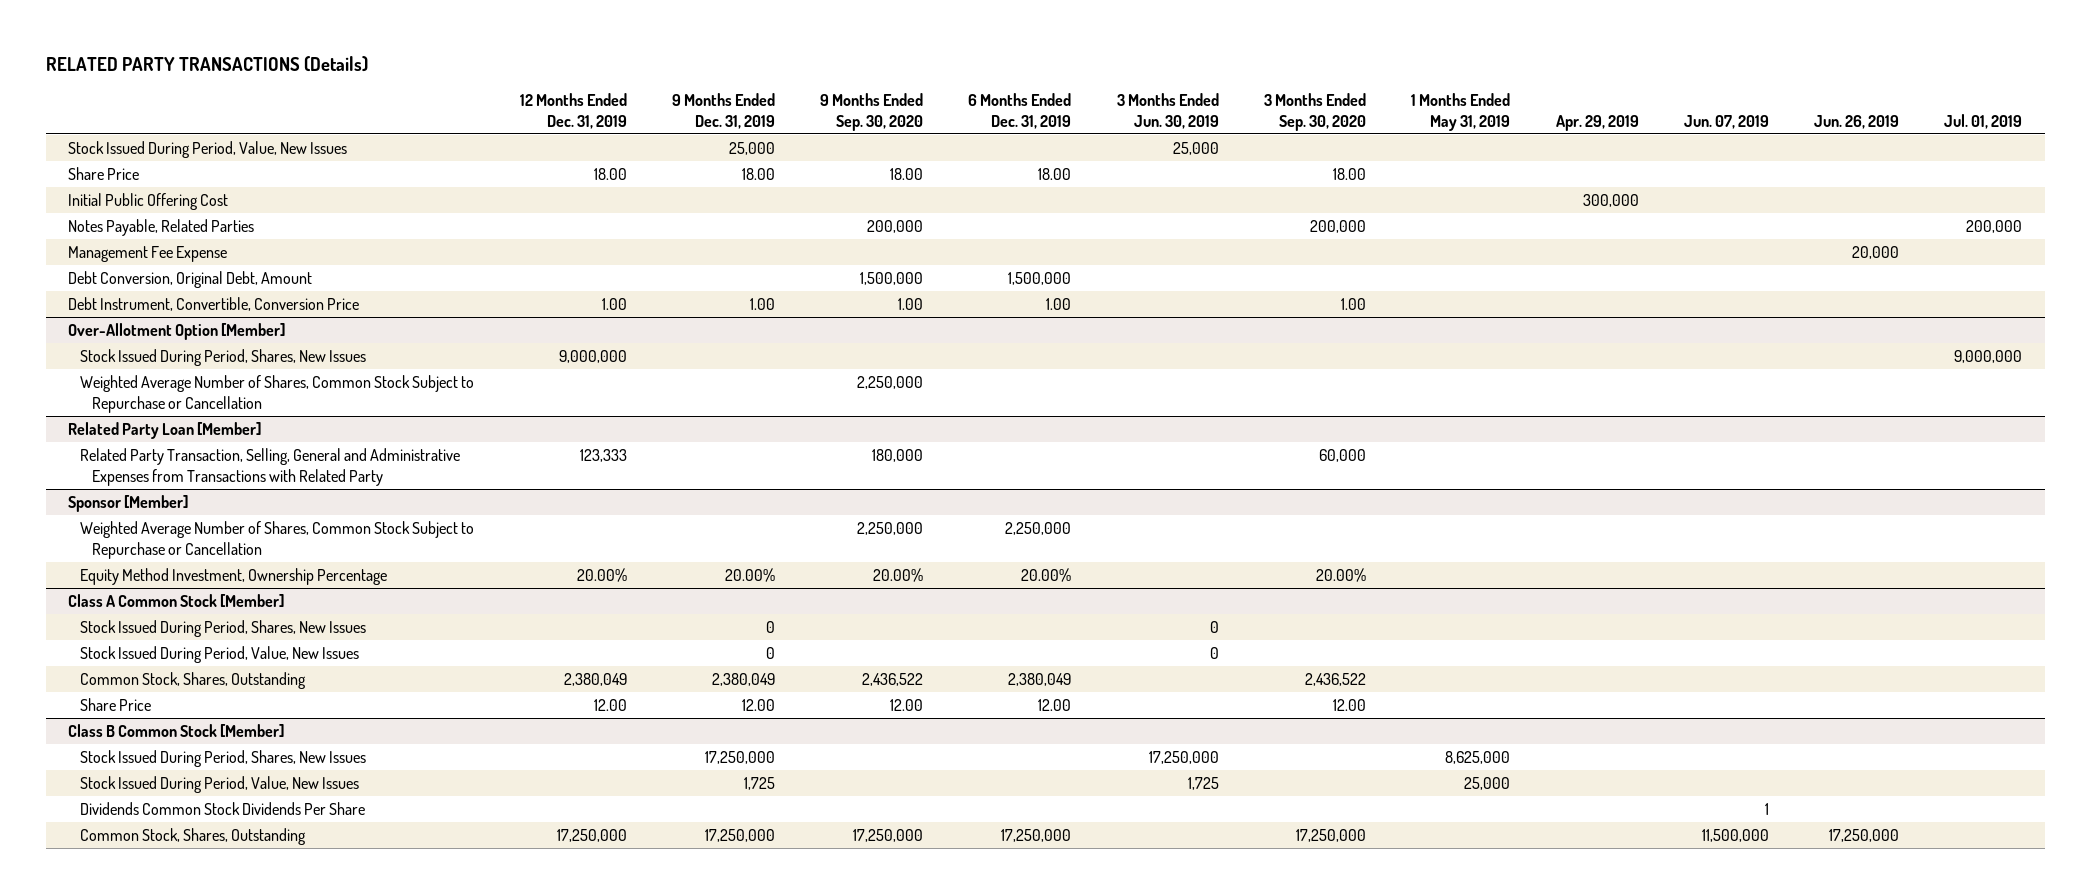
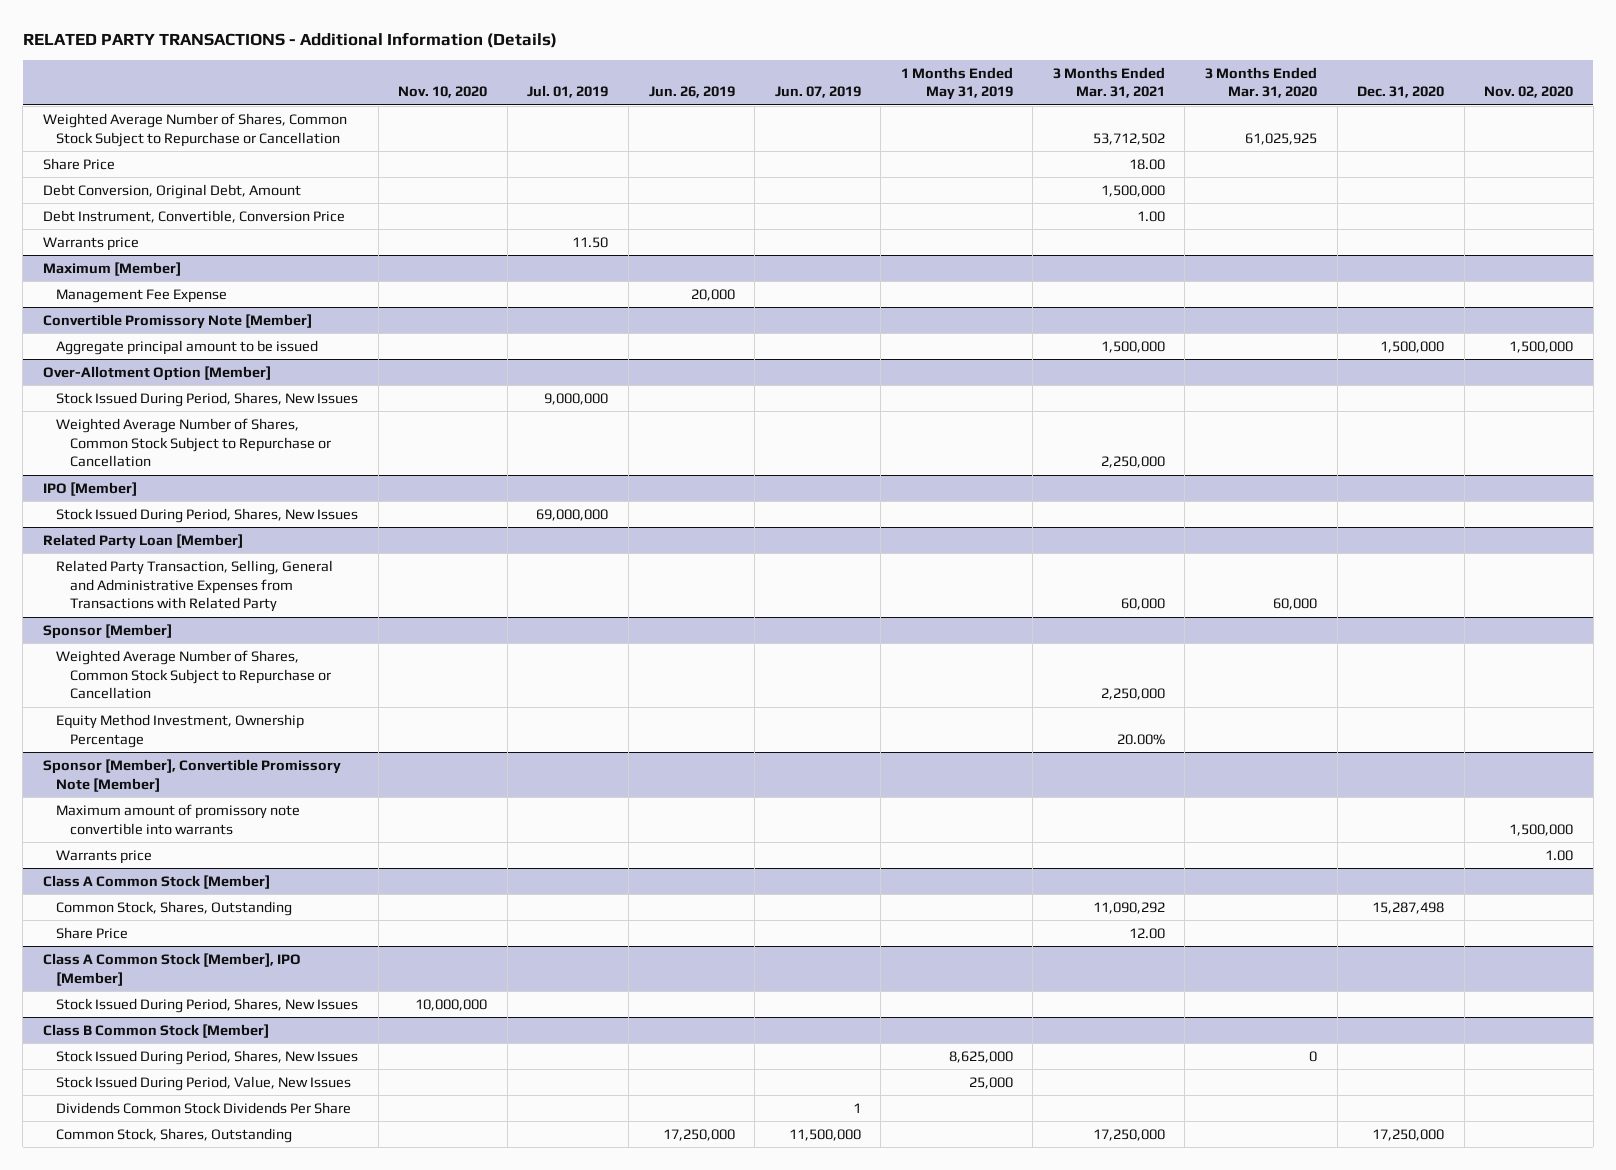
- RELATED PARTY TRANSACTIONS (Details)
+ RELATED PARTY TRANSACTIONS - Additional Information (Details)
- | 12 Months Ended Dec. 31, 2019 | 9 Months Ended Dec. 31, 2019 | 9 Months Ended Sep. 30, 2020 | 6 Months Ended Dec. 31, 2019 | 3 Months Ended Jun. 30, 2019 | 3 Months Ended Sep. 30, 2020 | 1 Months Ended May 31, 2019 | Apr. 29, 2019 | Jun. 07, 2019 | Jun. 26, 2019 | Jul. 01, 2019
+ | Nov. 10, 2020 | Jul. 01, 2019 | Jun. 26, 2019 | Jun. 07, 2019 | 1 Months Ended May 31, 2019 | 3 Months Ended Mar. 31, 2021 | 3 Months Ended Mar. 31, 2020 | Dec. 31, 2020 | Nov. 02, 2020
- Stock Issued During Period, Value, New Issues | | 25,000 | | | 25,000 | | | | | |
+ Weighted Average Number of Shares, Common Stock Subject to Repurchase or Cancellation | | | | | | 53,712,502 | 61,025,925 | |
- Initial Public Offering Cost | | | | | | | | 300,000 | | |
- Notes Payable, Related Parties | | | 200,000 | | | 200,000 | | | | | 200,000
- Management Fee Expense | | | | | | | | | | 20,000 |
+ Warrants price | | 11.50 | | | | | | |
+ Maximum [Member]
+ Management Fee Expense | | | 20,000 | | | | | |
+ Convertible Promissory Note [Member]
+ Aggregate principal amount to be issued | | | | | | 1,500,000 | | 1,500,000 | 1,500,000
+ IPO [Member]
+ Stock Issued During Period, Shares, New Issues | | 69,000,000 | | | | | | |
+ Sponsor [Member], Convertible Promissory Note [Member]
+ Maximum amount of promissory note convertible into warrants | | | | | | | | | 1,500,000
+ Warrants price | | | | | | | | | 1.00
@ Class A Common Stock [Member]
- Stock Issued During Period, Shares, New Issues | | 0 | | | 0 | | | | | |
- Stock Issued During Period, Value, New Issues | | 0 | | | 0 | | | | | |
+ Class A Common Stock [Member], IPO [Member]
+ Stock Issued During Period, Shares, New Issues | 10,000,000 | | | | | | | |

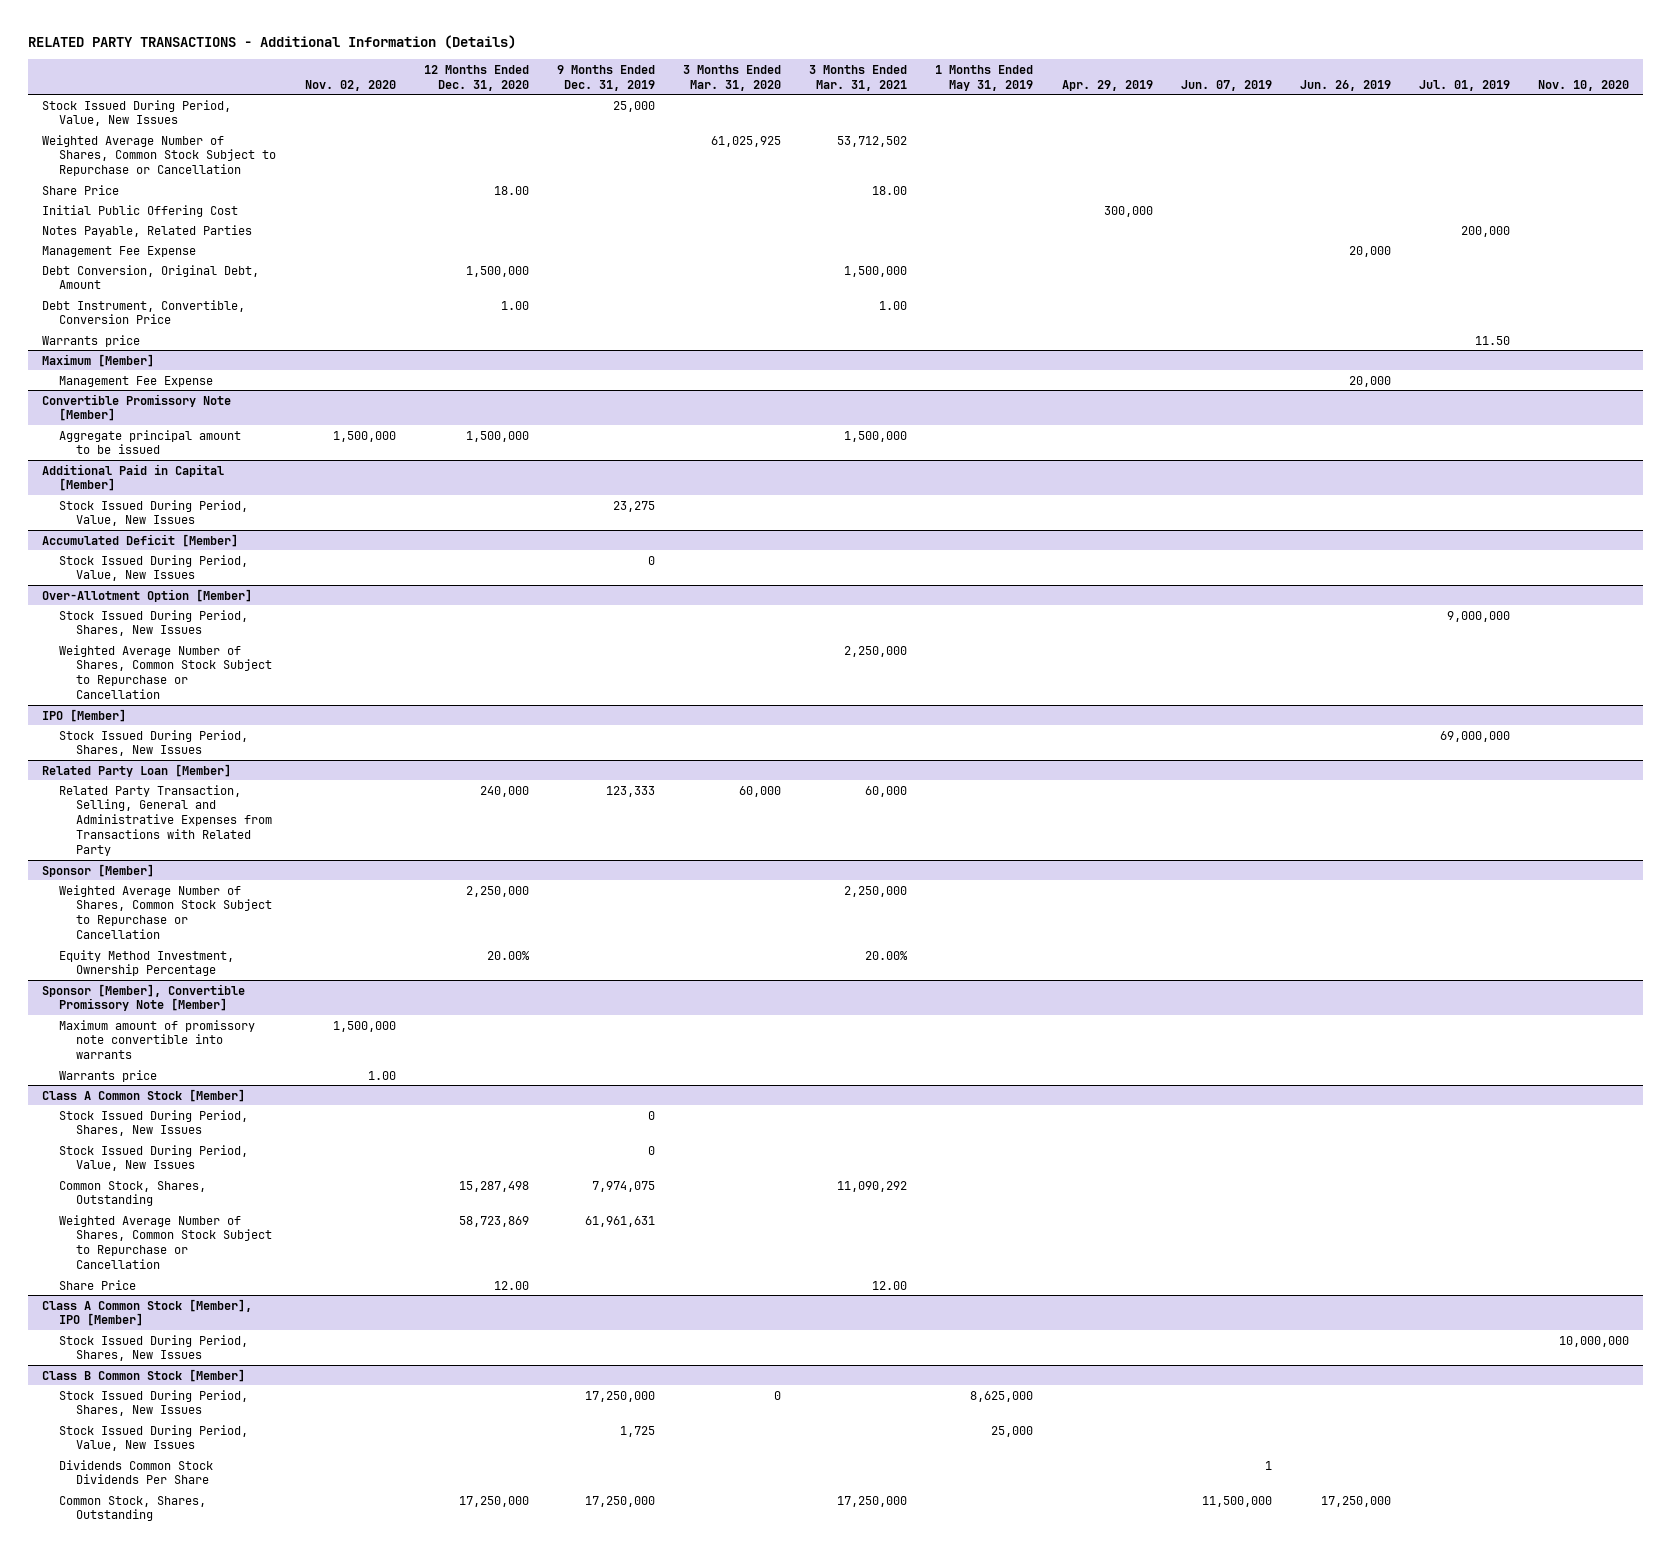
- | Nov. 10, 2020 | Jul. 01, 2019 | Jun. 26, 2019 | Jun. 07, 2019 | 1 Months Ended May 31, 2019 | 3 Months Ended Mar. 31, 2021 | 3 Months Ended Mar. 31, 2020 | Dec. 31, 2020 | Nov. 02, 2020
+ | Nov. 02, 2020 | 12 Months Ended Dec. 31, 2020 | 9 Months Ended Dec. 31, 2019 | 3 Months Ended Mar. 31, 2020 | 3 Months Ended Mar. 31, 2021 | 1 Months Ended May 31, 2019 | Apr. 29, 2019 | Jun. 07, 2019 | Jun. 26, 2019 | Jul. 01, 2019 | Nov. 10, 2020
+ Stock Issued During Period, Value, New Issues | | | 25,000 | | | | | | | |
+ Initial Public Offering Cost | | | | | | | 300,000 | | | |
+ Notes Payable, Related Parties | | | | | | | | | | 200,000 |
+ Management Fee Expense | | | | | | | | | 20,000 | |
+ Additional Paid in Capital [Member]
+ Stock Issued During Period, Value, New Issues | | | 23,275 | | | | | | | |
+ Accumulated Deficit [Member]
+ Stock Issued During Period, Value, New Issues | | | 0 | | | | | | | |
@ Class A Common Stock [Member]
+ Stock Issued During Period, Shares, New Issues | | | 0 | | | | | | | |
+ Stock Issued During Period, Value, New Issues | | | 0 | | | | | | | |
+ Weighted Average Number of Shares, Common Stock Subject to Repurchase or Cancellation | | 58,723,869 | 61,961,631 | | | | | | | |

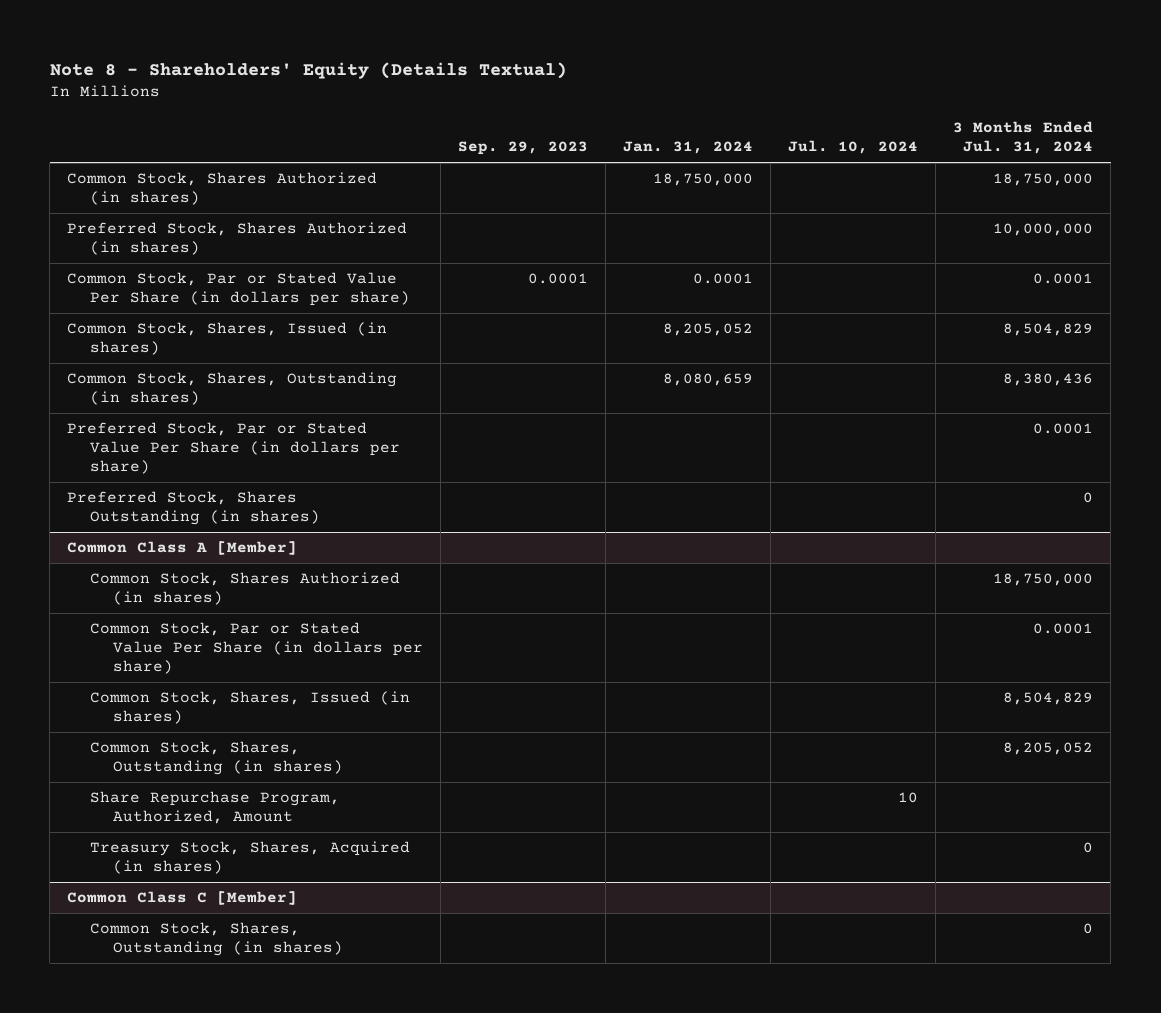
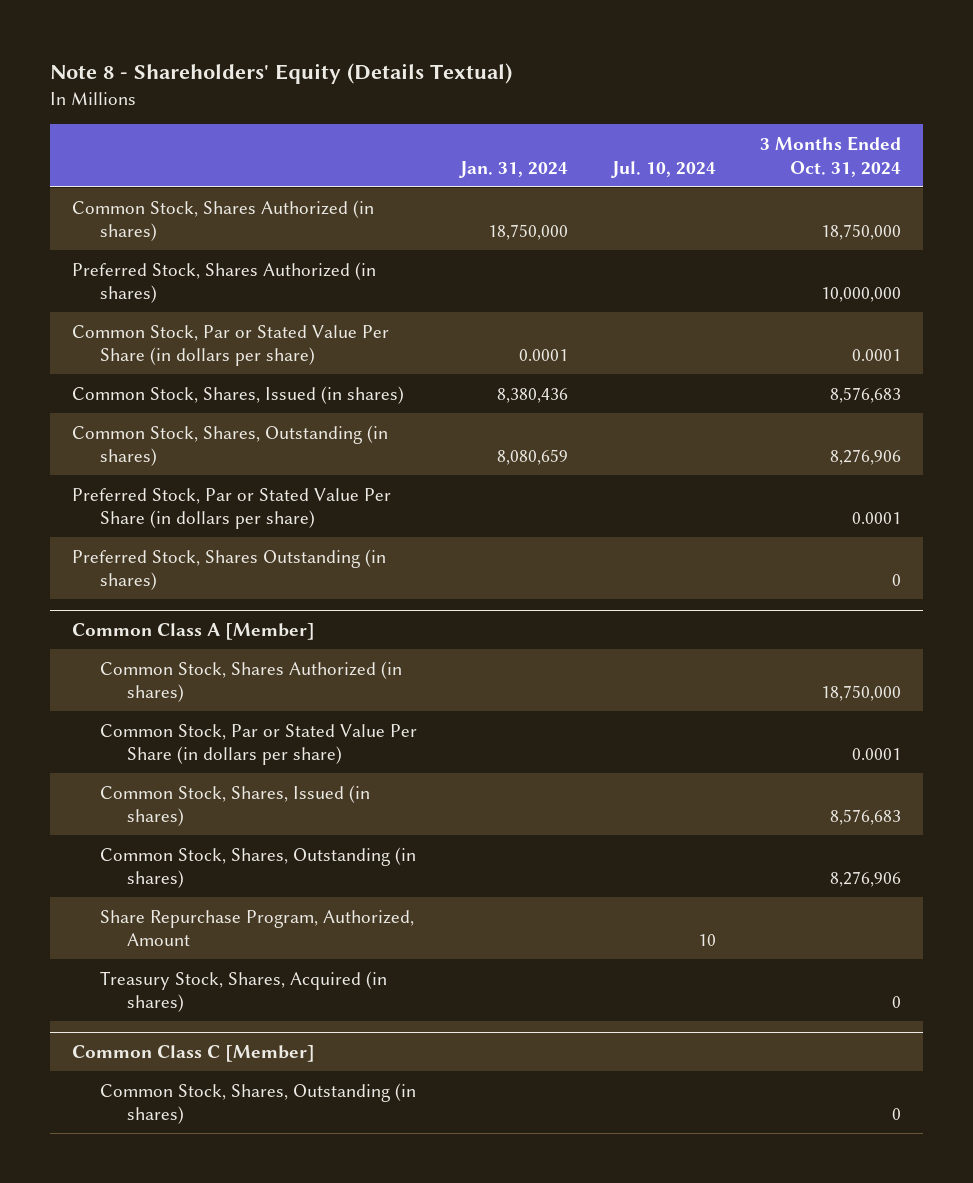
- | Sep. 29, 2023 | Jan. 31, 2024 | Jul. 10, 2024 | 3 Months Ended Jul. 31, 2024
+ | Jan. 31, 2024 | Jul. 10, 2024 | 3 Months Ended Oct. 31, 2024
- Common Stock, Shares, Issued (in shares) | | 8,205,052 | | 8,504,829
+ Common Stock, Shares, Issued (in shares) | 8,380,436 | | 8,576,683

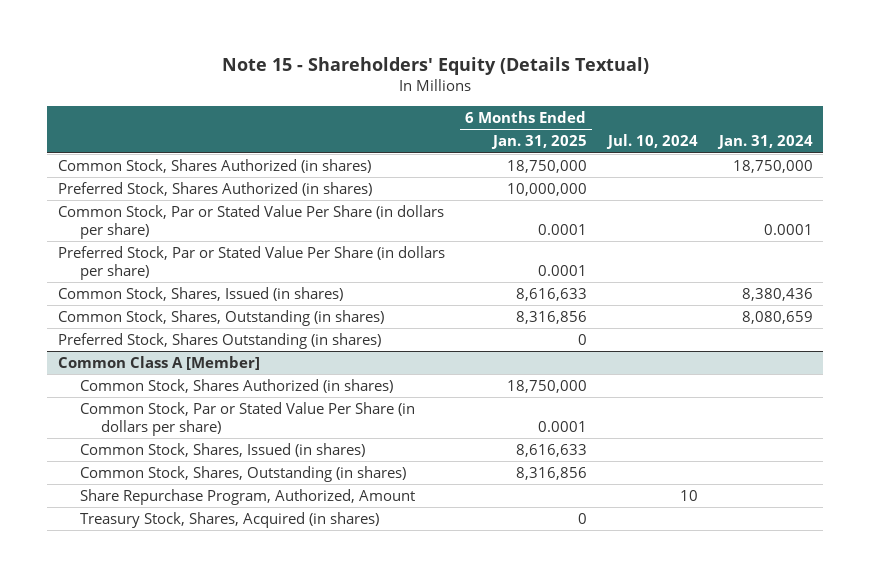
- Note 8 - Shareholders' Equity (Details Textual)
+ Note 15 - Shareholders' Equity (Details Textual)
- | Jan. 31, 2024 | Jul. 10, 2024 | 3 Months Ended Oct. 31, 2024
+ | 6 Months Ended Jan. 31, 2025 | Jul. 10, 2024 | Jan. 31, 2024
moved up: Preferred Stock, Par or Stated Value Per Share (in dollars per share) | 0.0001 | |
- Common Class C [Member]
- Common Stock, Shares, Outstanding (in shares) | | | 0

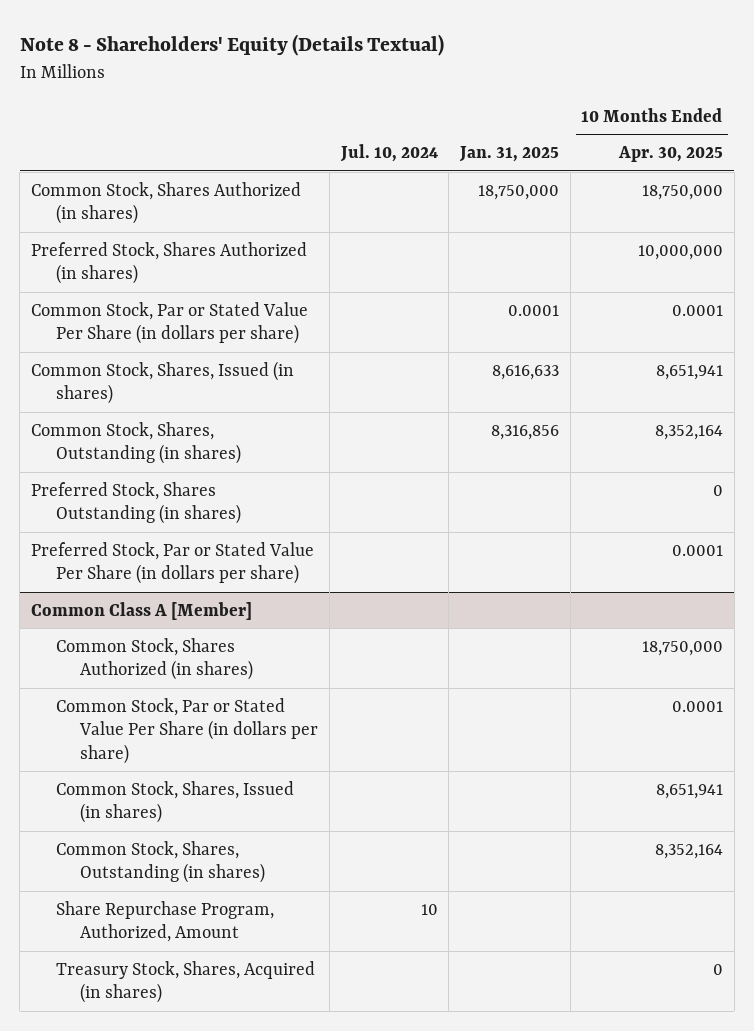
- Note 15 - Shareholders' Equity (Details Textual)
+ Note 8 - Shareholders' Equity (Details Textual)
- | 6 Months Ended Jan. 31, 2025 | Jul. 10, 2024 | Jan. 31, 2024
+ | Jul. 10, 2024 | Jan. 31, 2025 | 10 Months Ended Apr. 30, 2025
moved down: Preferred Stock, Par or Stated Value Per Share (in dollars per share) | | | 0.0001

